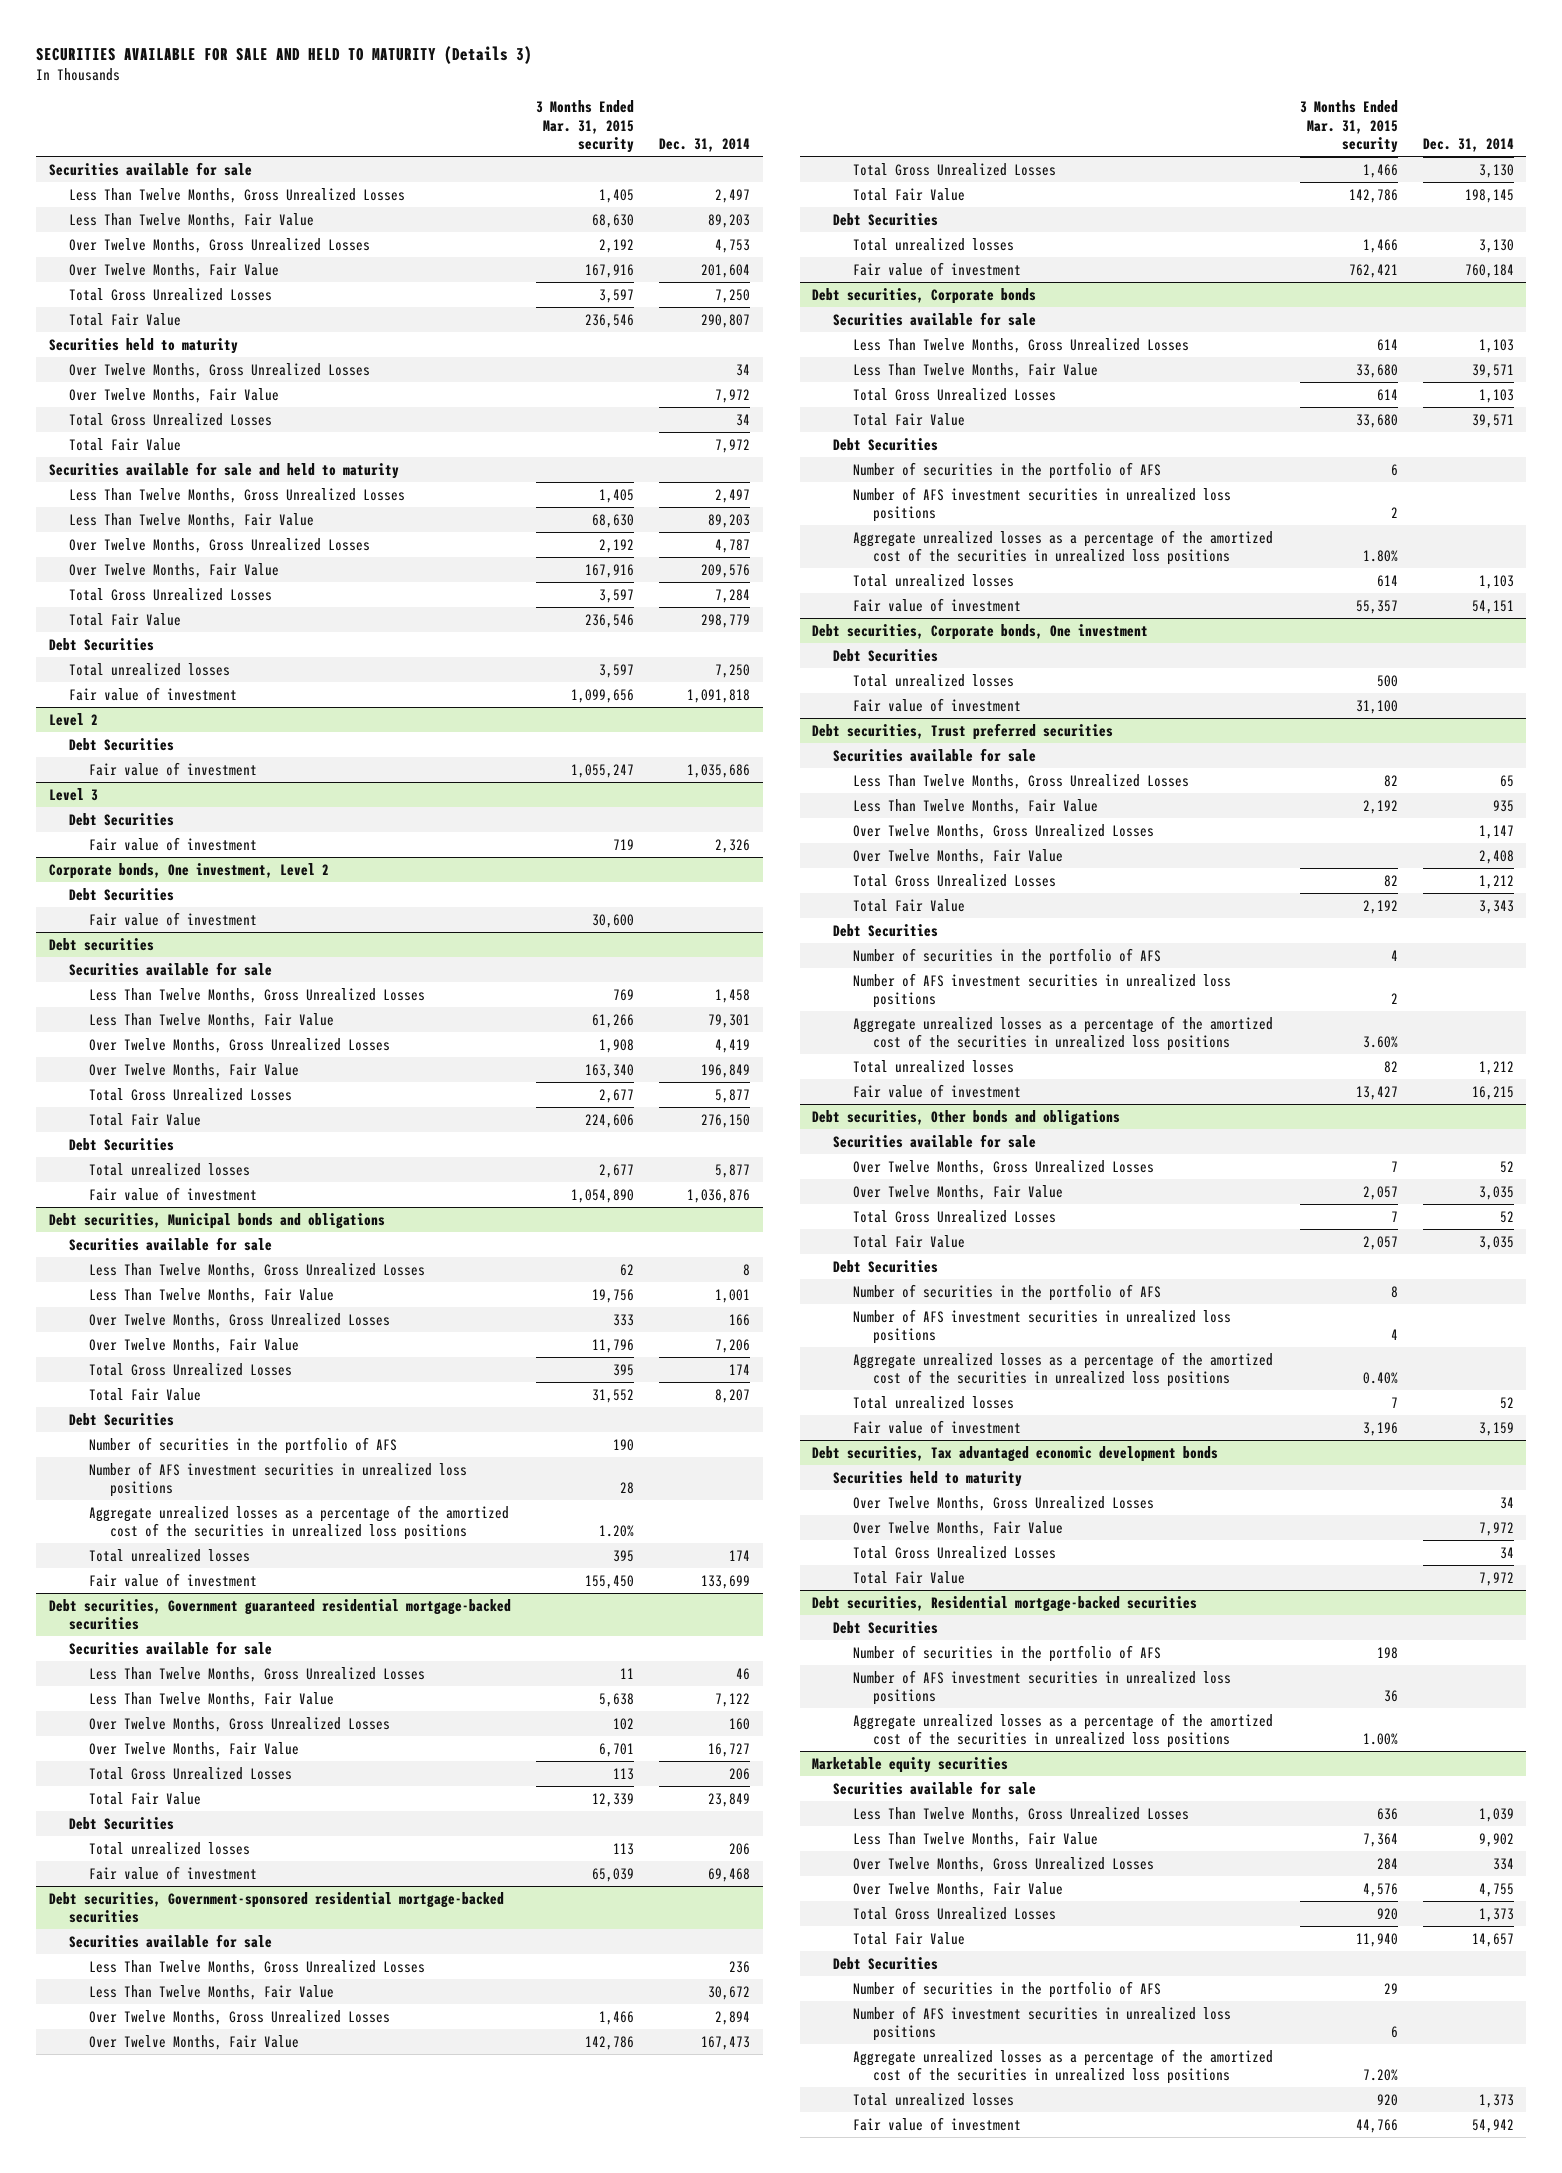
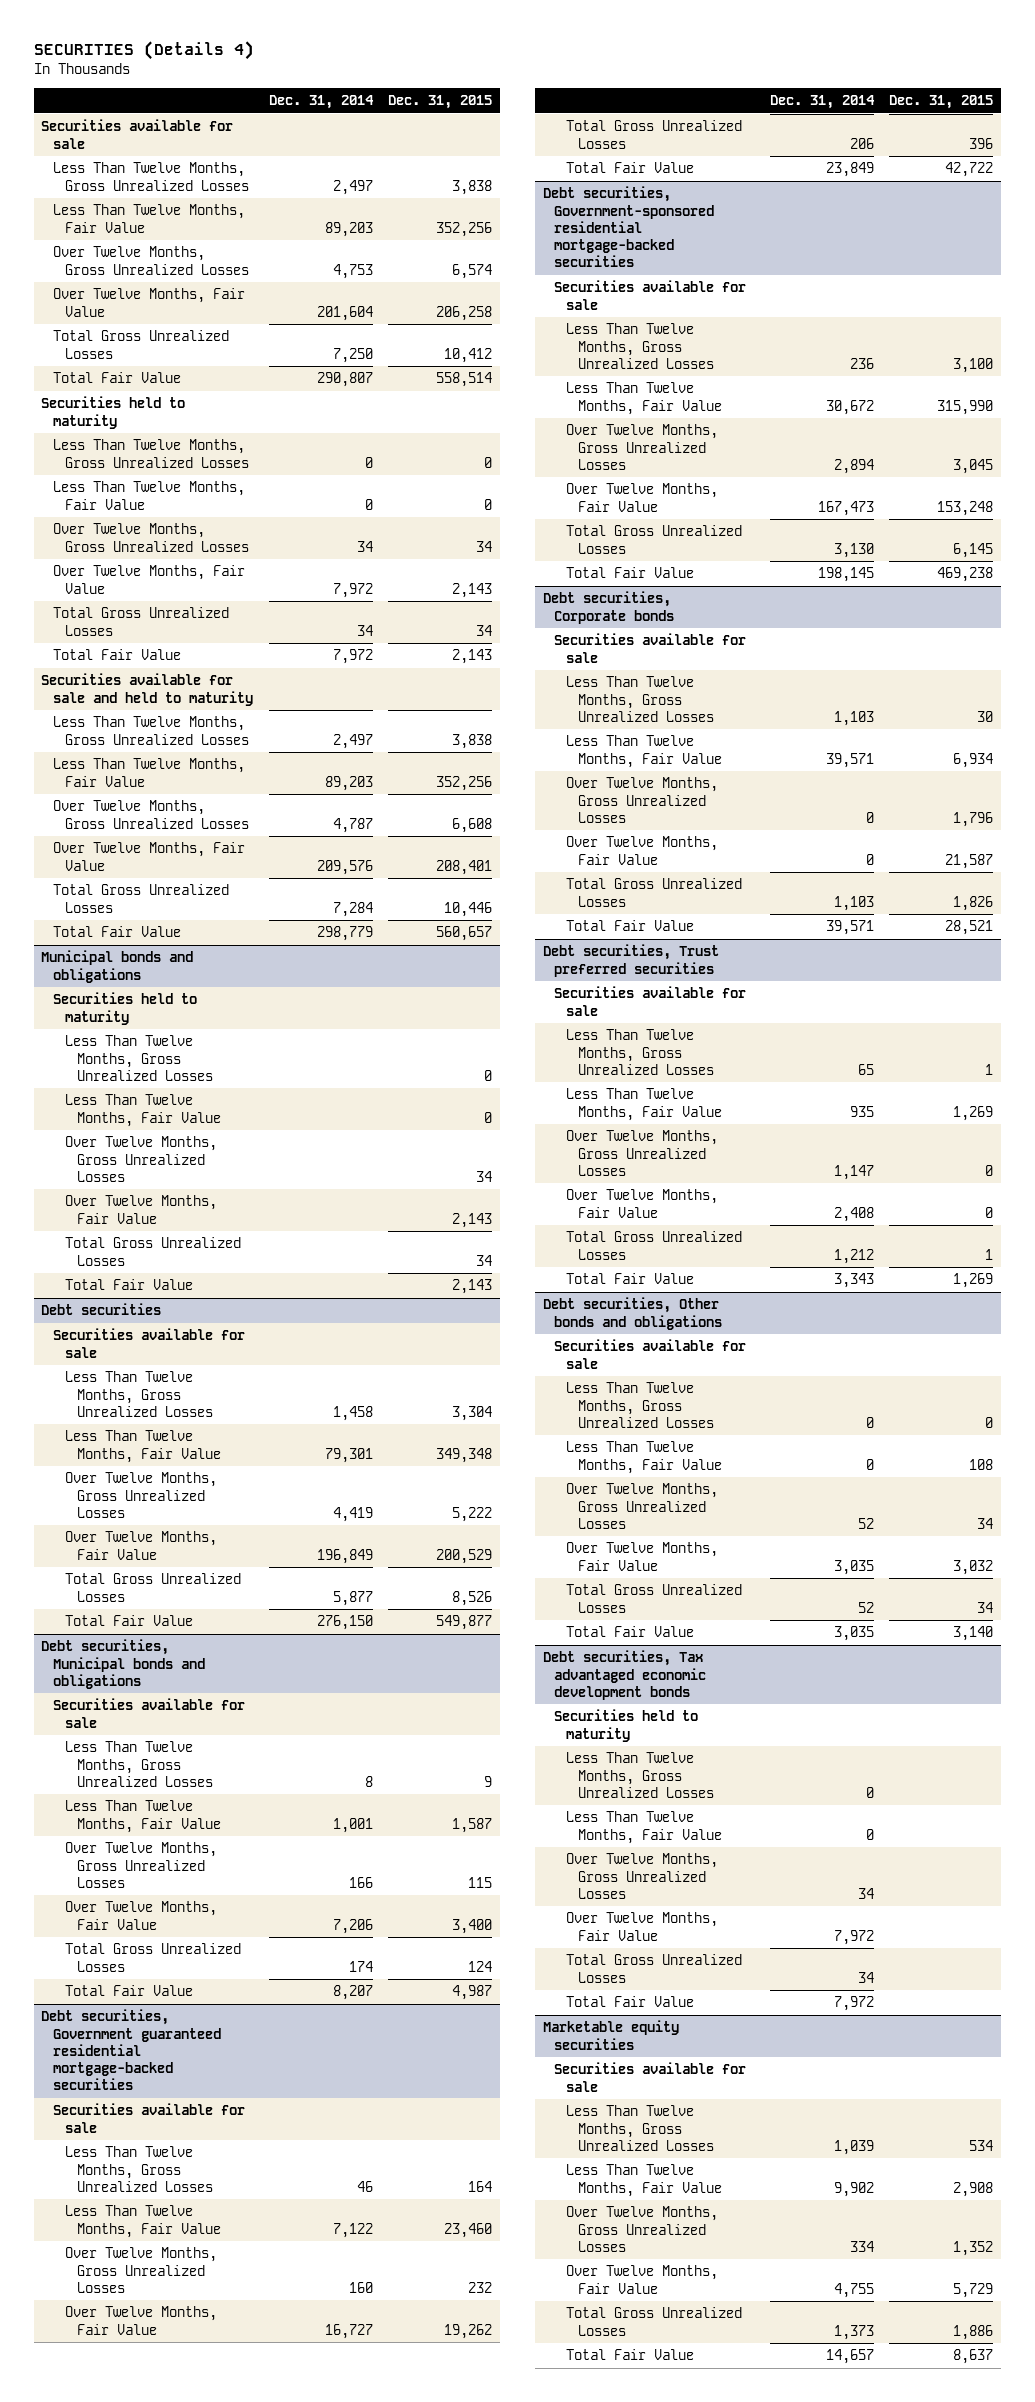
- SECURITIES AVAILABLE FOR SALE AND HELD TO MATURITY (Details 3)
+ SECURITIES (Details 4)
- | 3 Months Ended Mar. 31, 2015 security | Dec. 31, 2014
+ | Dec. 31, 2014 | Dec. 31, 2015
+ Less Than Twelve Months, Gross Unrealized Losses | 0 | 0
+ Less Than Twelve Months, Fair Value | 0 | 0
- Debt Securities
- Total unrealized losses | 3,597 | 7,250
- Fair value of investment | 1,099,656 | 1,091,818
- Level 2
- Debt Securities
- Fair value of investment | 1,055,247 | 1,035,686
- Level 3
- Debt Securities
- Fair value of investment | 719 | 2,326
- Corporate bonds, One investment, Level 2
- Debt Securities
- Fair value of investment | 30,600 |
+ Municipal bonds and obligations
+ Securities held to maturity
+ Less Than Twelve Months, Gross Unrealized Losses | | 0
+ Less Than Twelve Months, Fair Value | | 0
+ Over Twelve Months, Gross Unrealized Losses | | 34
+ Over Twelve Months, Fair Value | | 2,143
+ Total Gross Unrealized Losses | | 34
+ Total Fair Value | | 2,143
@ Debt securities
- Debt Securities
- Total unrealized losses | 2,677 | 5,877
- Fair value of investment | 1,054,890 | 1,036,876
@ Debt securities, Municipal bonds and obligations
- Debt Securities
- Number of securities in the portfolio of AFS | 190 |
- Number of AFS investment securities in unrealized loss positions | 28 |
- Aggregate unrealized losses as a percentage of the amortized cost of the securities in unrealized loss positions | 1.20% |
- Total unrealized losses | 395 | 174
- Fair value of investment | 155,450 | 133,699
@ Debt securities, Government guaranteed residential mortgage-backed securities
- Debt Securities
- Total unrealized losses | 113 | 206
- Fair value of investment | 65,039 | 69,468
@ Debt securities, Government-sponsored residential mortgage-backed securities
- Debt Securities
- Total unrealized losses | 1,466 | 3,130
- Fair value of investment | 762,421 | 760,184
@ Debt securities, Corporate bonds
+ Over Twelve Months, Gross Unrealized Losses | 0 | 1,796
+ Over Twelve Months, Fair Value | 0 | 21,587
- Debt Securities
- Number of securities in the portfolio of AFS | 6 |
- Number of AFS investment securities in unrealized loss positions | 2 |
- Aggregate unrealized losses as a percentage of the amortized cost of the securities in unrealized loss positions | 1.80% |
- Total unrealized losses | 614 | 1,103
- Fair value of investment | 55,357 | 54,151
- Debt securities, Corporate bonds, One investment
- Debt Securities
- Total unrealized losses | 500 |
- Fair value of investment | 31,100 |
@ Debt securities, Trust preferred securities
- Debt Securities
- Number of securities in the portfolio of AFS | 4 |
- Number of AFS investment securities in unrealized loss positions | 2 |
- Aggregate unrealized losses as a percentage of the amortized cost of the securities in unrealized loss positions | 3.60% |
- Total unrealized losses | 82 | 1,212
- Fair value of investment | 13,427 | 16,215
@ Debt securities, Other bonds and obligations
+ Less Than Twelve Months, Gross Unrealized Losses | 0 | 0
+ Less Than Twelve Months, Fair Value | 0 | 108
- Debt Securities
- Number of securities in the portfolio of AFS | 8 |
- Number of AFS investment securities in unrealized loss positions | 4 |
- Aggregate unrealized losses as a percentage of the amortized cost of the securities in unrealized loss positions | 0.40% |
- Total unrealized losses | 7 | 52
- Fair value of investment | 3,196 | 3,159
@ Debt securities, Tax advantaged economic development bonds
+ Less Than Twelve Months, Gross Unrealized Losses | 0 |
+ Less Than Twelve Months, Fair Value | 0 |
- Debt securities, Residential mortgage-backed securities
- Debt Securities
- Number of securities in the portfolio of AFS | 198 |
- Number of AFS investment securities in unrealized loss positions | 36 |
- Aggregate unrealized losses as a percentage of the amortized cost of the securities in unrealized loss positions | 1.00% |
@ Marketable equity securities
- Debt Securities
- Number of securities in the portfolio of AFS | 29 |
- Number of AFS investment securities in unrealized loss positions | 6 |
- Aggregate unrealized losses as a percentage of the amortized cost of the securities in unrealized loss positions | 7.20% |
- Total unrealized losses | 920 | 1,373
- Fair value of investment | 44,766 | 54,942

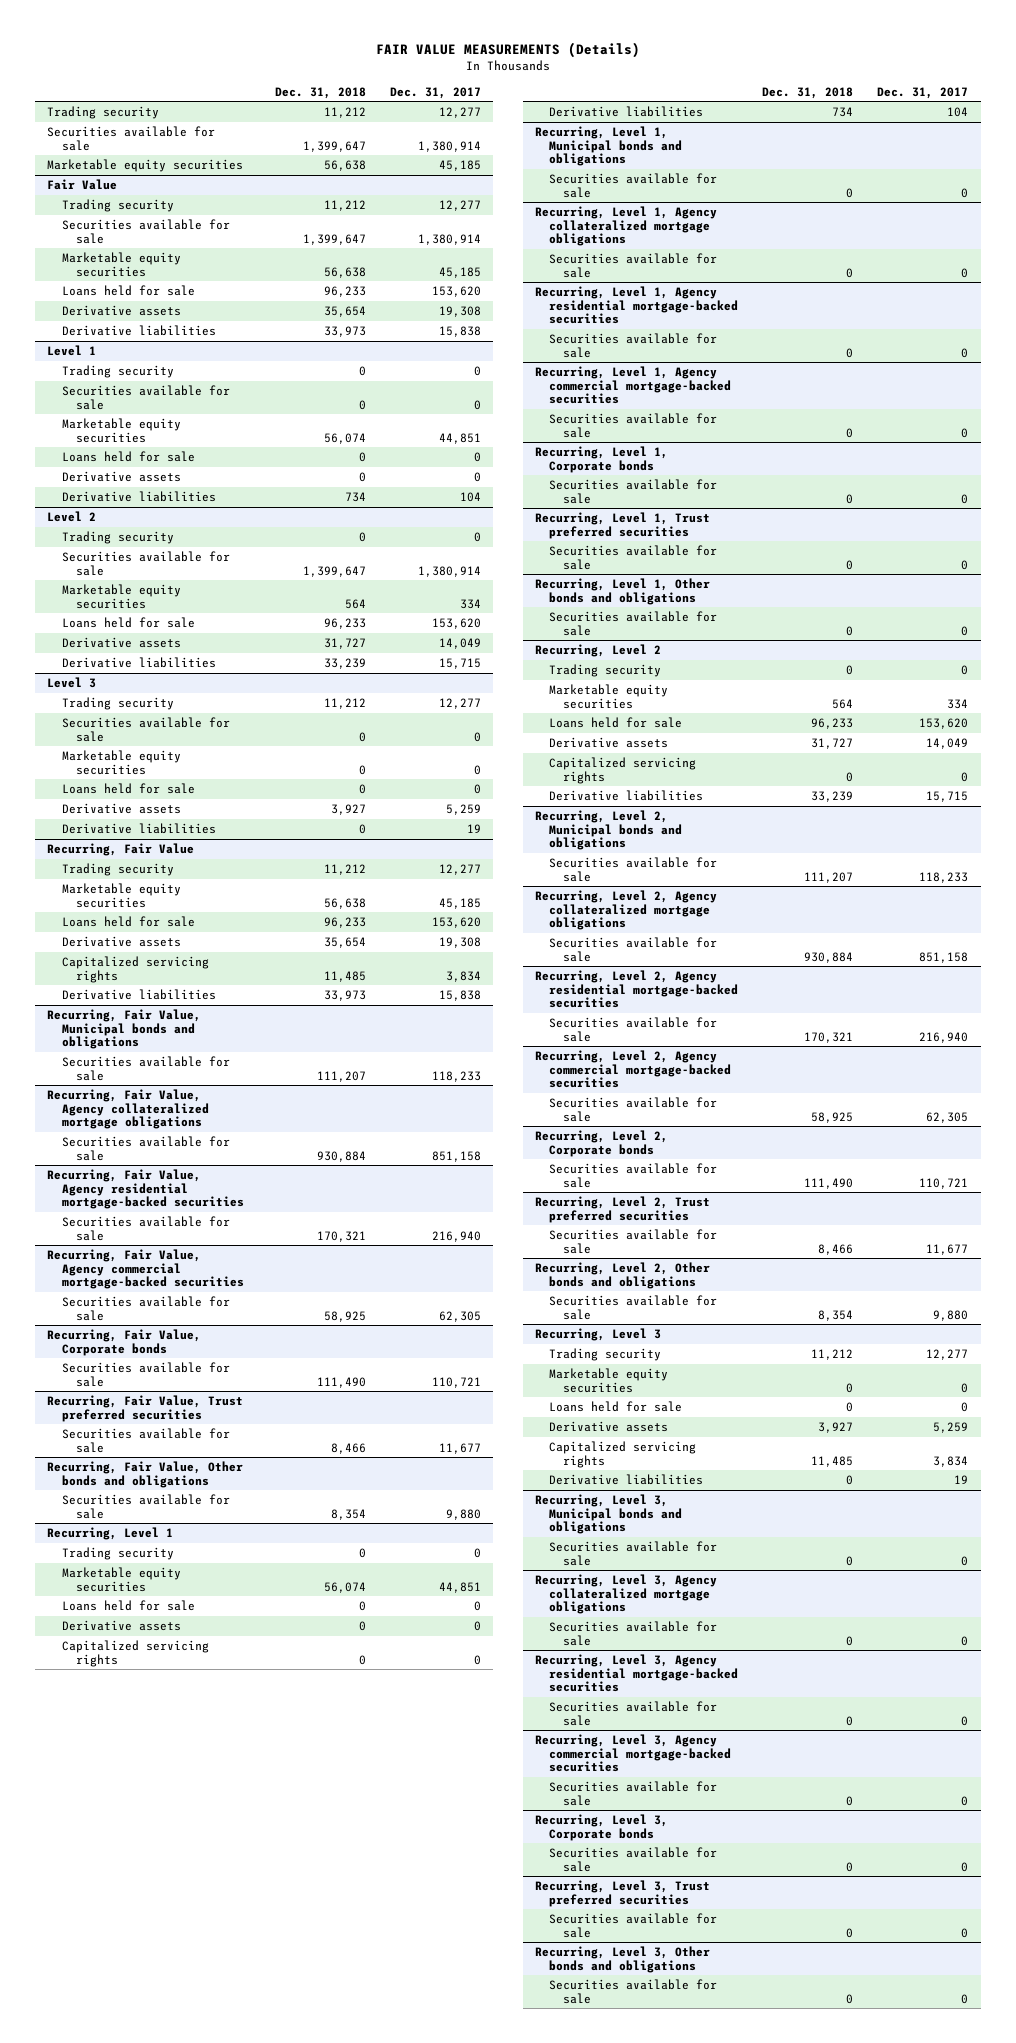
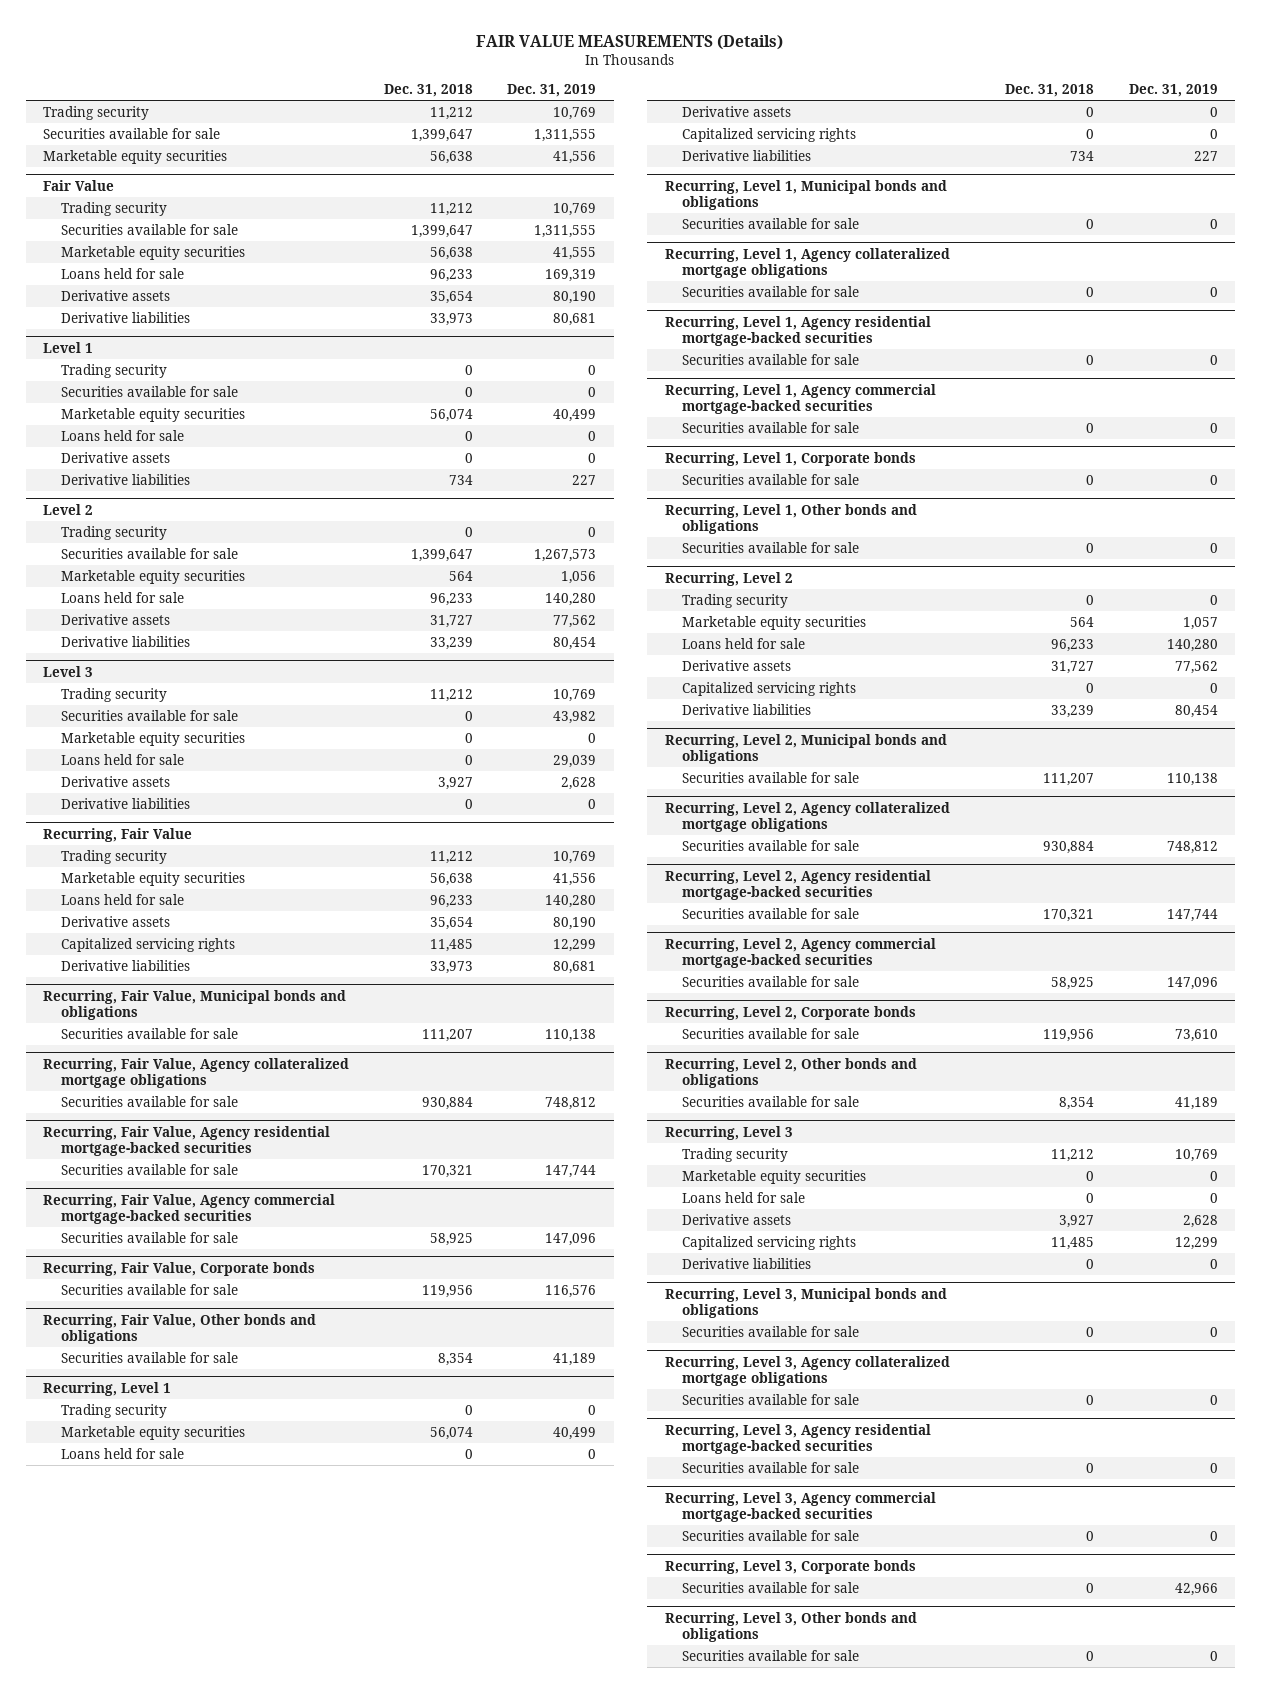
- | Dec. 31, 2018 | Dec. 31, 2017
+ | Dec. 31, 2018 | Dec. 31, 2019
@ Recurring, Fair Value, Corporate bonds
- Securities available for sale | 111,490 | 110,721
- Recurring, Fair Value, Trust preferred securities
- Securities available for sale | 8,466 | 11,677
@ Recurring, Fair Value, Corporate bonds
+ Securities available for sale | 119,956 | 116,576
- Recurring, Level 1, Trust preferred securities
- Securities available for sale | 0 | 0
@ Recurring, Level 2, Corporate bonds
- Securities available for sale | 111,490 | 110,721
- Recurring, Level 2, Trust preferred securities
- Securities available for sale | 8,466 | 11,677
@ Recurring, Level 2, Corporate bonds
+ Securities available for sale | 119,956 | 73,610
- Recurring, Level 3, Trust preferred securities
- Securities available for sale | 0 | 0

